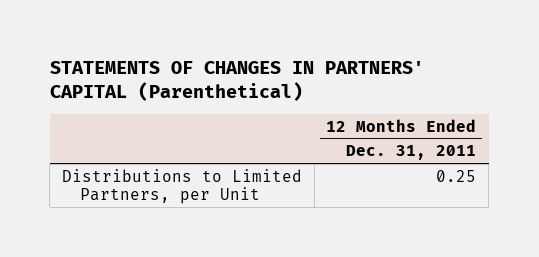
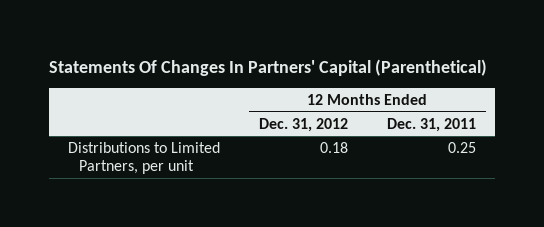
- STATEMENTS OF CHANGES IN PARTNERS' CAPITAL (Parenthetical)
+ Statements Of Changes In Partners' Capital (Parenthetical)
- | 12 Months Ended Dec. 31, 2011
+ | 12 Months Ended Dec. 31, 2012 | 12 Months Ended Dec. 31, 2011
- Distributions to Limited Partners, per Unit | 0.25
+ Distributions to Limited Partners, per unit | 0.18 | 0.25

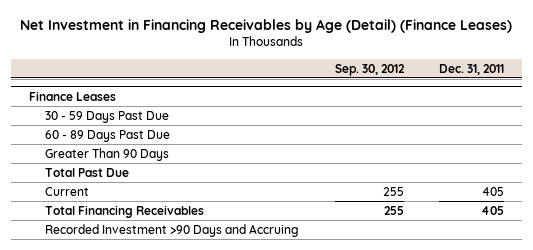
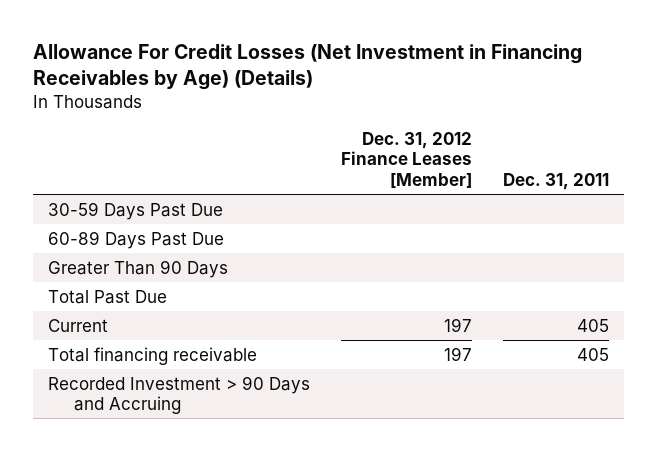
- Net Investment in Financing Receivables by Age (Detail) (Finance Leases)
+ Allowance For Credit Losses (Net Investment in Financing Receivables by Age) (Details)
- | Sep. 30, 2012 | Dec. 31, 2011
+ | Dec. 31, 2012 Finance Leases [Member] | Dec. 31, 2011
- Finance Leases
- 30 - 59 Days Past Due
- 60 - 89 Days Past Due
+ 30-59 Days Past Due
+ 60-89 Days Past Due
- Total Financing Receivables | 255 | 405
- Recorded Investment >90 Days and Accruing
+ Total financing receivable | 197 | 405
+ Recorded Investment > 90 Days and Accruing

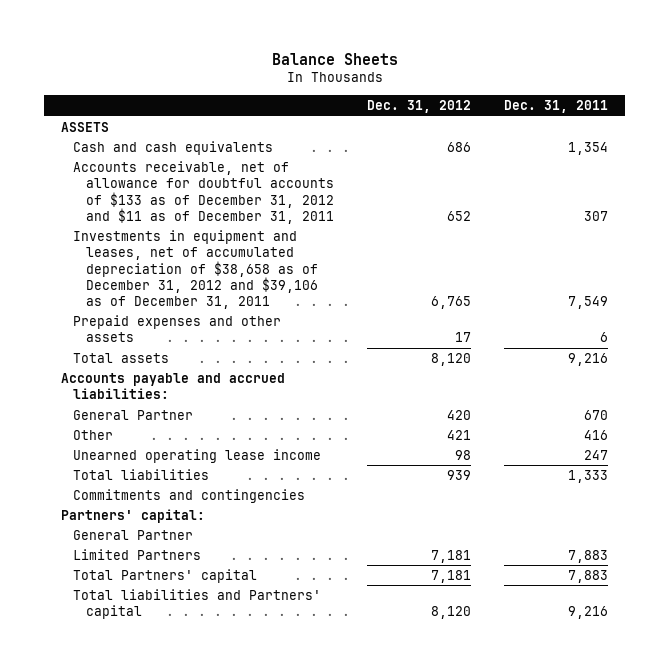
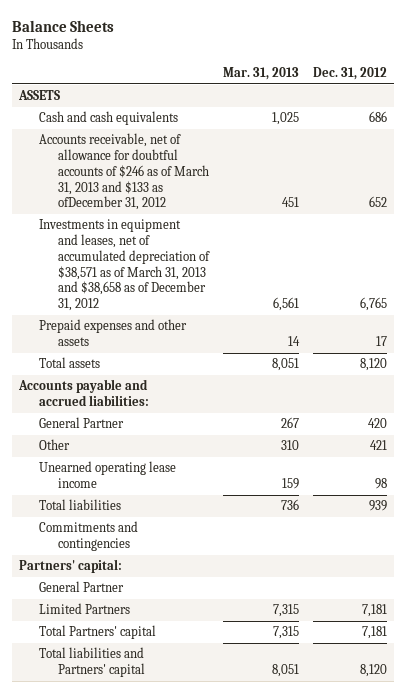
- | Dec. 31, 2012 | Dec. 31, 2011
+ | Mar. 31, 2013 | Dec. 31, 2012
- Accounts receivable, net of allowance for doubtful accounts of $133 as of December 31, 2012 and $11 as of December 31, 2011 | 652 | 307
- Investments in equipment and leases, net of accumulated depreciation of $38,658 as of December 31, 2012 and $39,106 as of December 31, 2011 | 6,765 | 7,549
+ Accounts receivable, net of allowance for doubtful accounts of $246 as of March 31, 2013 and $133 as ofDecember 31, 2012 | 451 | 652
+ Investments in equipment and leases, net of accumulated depreciation of $38,571 as of March 31, 2013 and $38,658 as of December 31, 2012 | 6,561 | 6,765

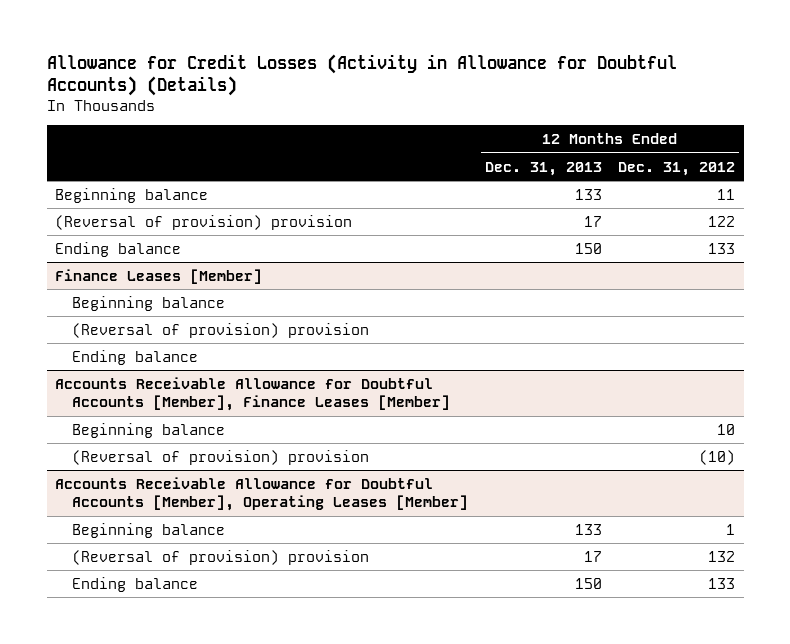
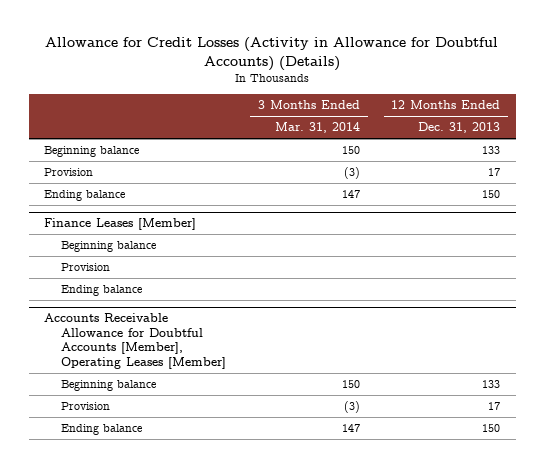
- | 12 Months Ended Dec. 31, 2013 | 12 Months Ended Dec. 31, 2012
+ | 3 Months Ended Mar. 31, 2014 | 12 Months Ended Dec. 31, 2013
- (Reversal of provision) provision | 17 | 122
+ Provision | (3) | 17
@ Finance Leases [Member]
- (Reversal of provision) provision
+ Provision
- Accounts Receivable Allowance for Doubtful Accounts [Member], Finance Leases [Member]
- Beginning balance | | 10
- (Reversal of provision) provision | | (10)
@ Accounts Receivable Allowance for Doubtful Accounts [Member], Operating Leases [Member]
- (Reversal of provision) provision | 17 | 132
+ Provision | (3) | 17

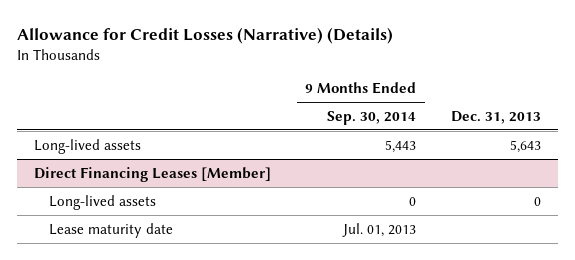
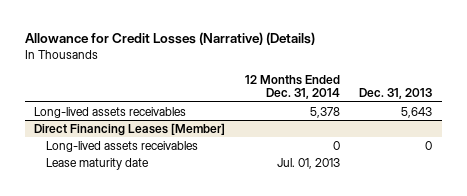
- | 9 Months Ended Sep. 30, 2014 | Dec. 31, 2013
+ | 12 Months Ended Dec. 31, 2014 | Dec. 31, 2013
- Long-lived assets | 5,443 | 5,643
+ Long-lived assets receivables | 5,378 | 5,643
@ Direct Financing Leases [Member]
- Long-lived assets | 0 | 0
+ Long-lived assets receivables | 0 | 0

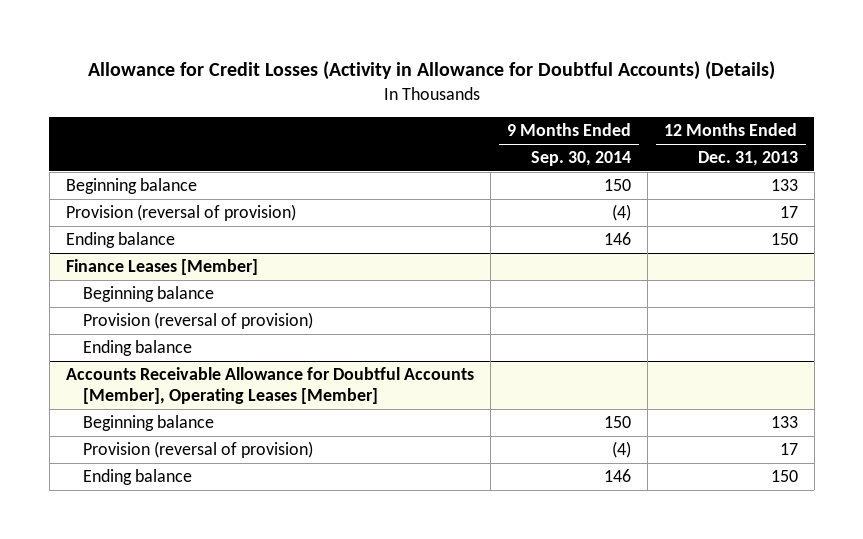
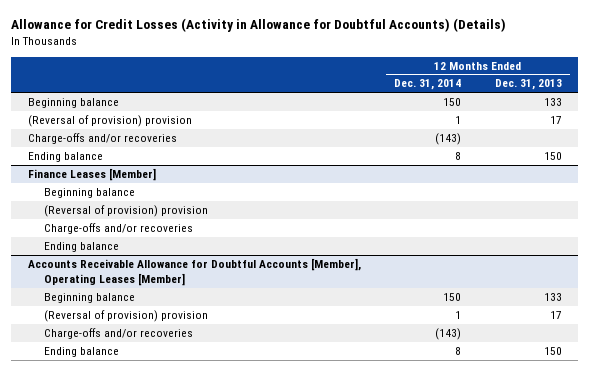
- | 9 Months Ended Sep. 30, 2014 | 12 Months Ended Dec. 31, 2013
+ | 12 Months Ended Dec. 31, 2014 | 12 Months Ended Dec. 31, 2013
- Provision (reversal of provision) | (4) | 17
+ (Reversal of provision) provision | 1 | 17
+ Charge-offs and/or recoveries | (143) |
@ Finance Leases [Member]
- Provision (reversal of provision)
+ (Reversal of provision) provision
+ Charge-offs and/or recoveries
@ Accounts Receivable Allowance for Doubtful Accounts [Member], Operating Leases [Member]
- Provision (reversal of provision) | (4) | 17
+ (Reversal of provision) provision | 1 | 17
+ Charge-offs and/or recoveries | (143) |

